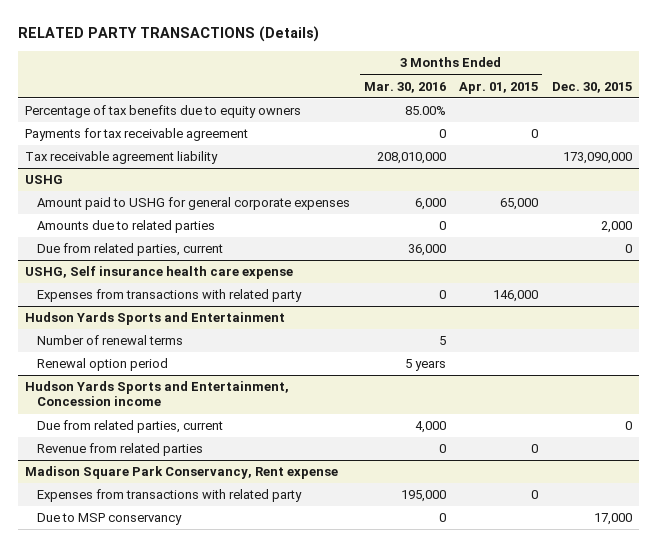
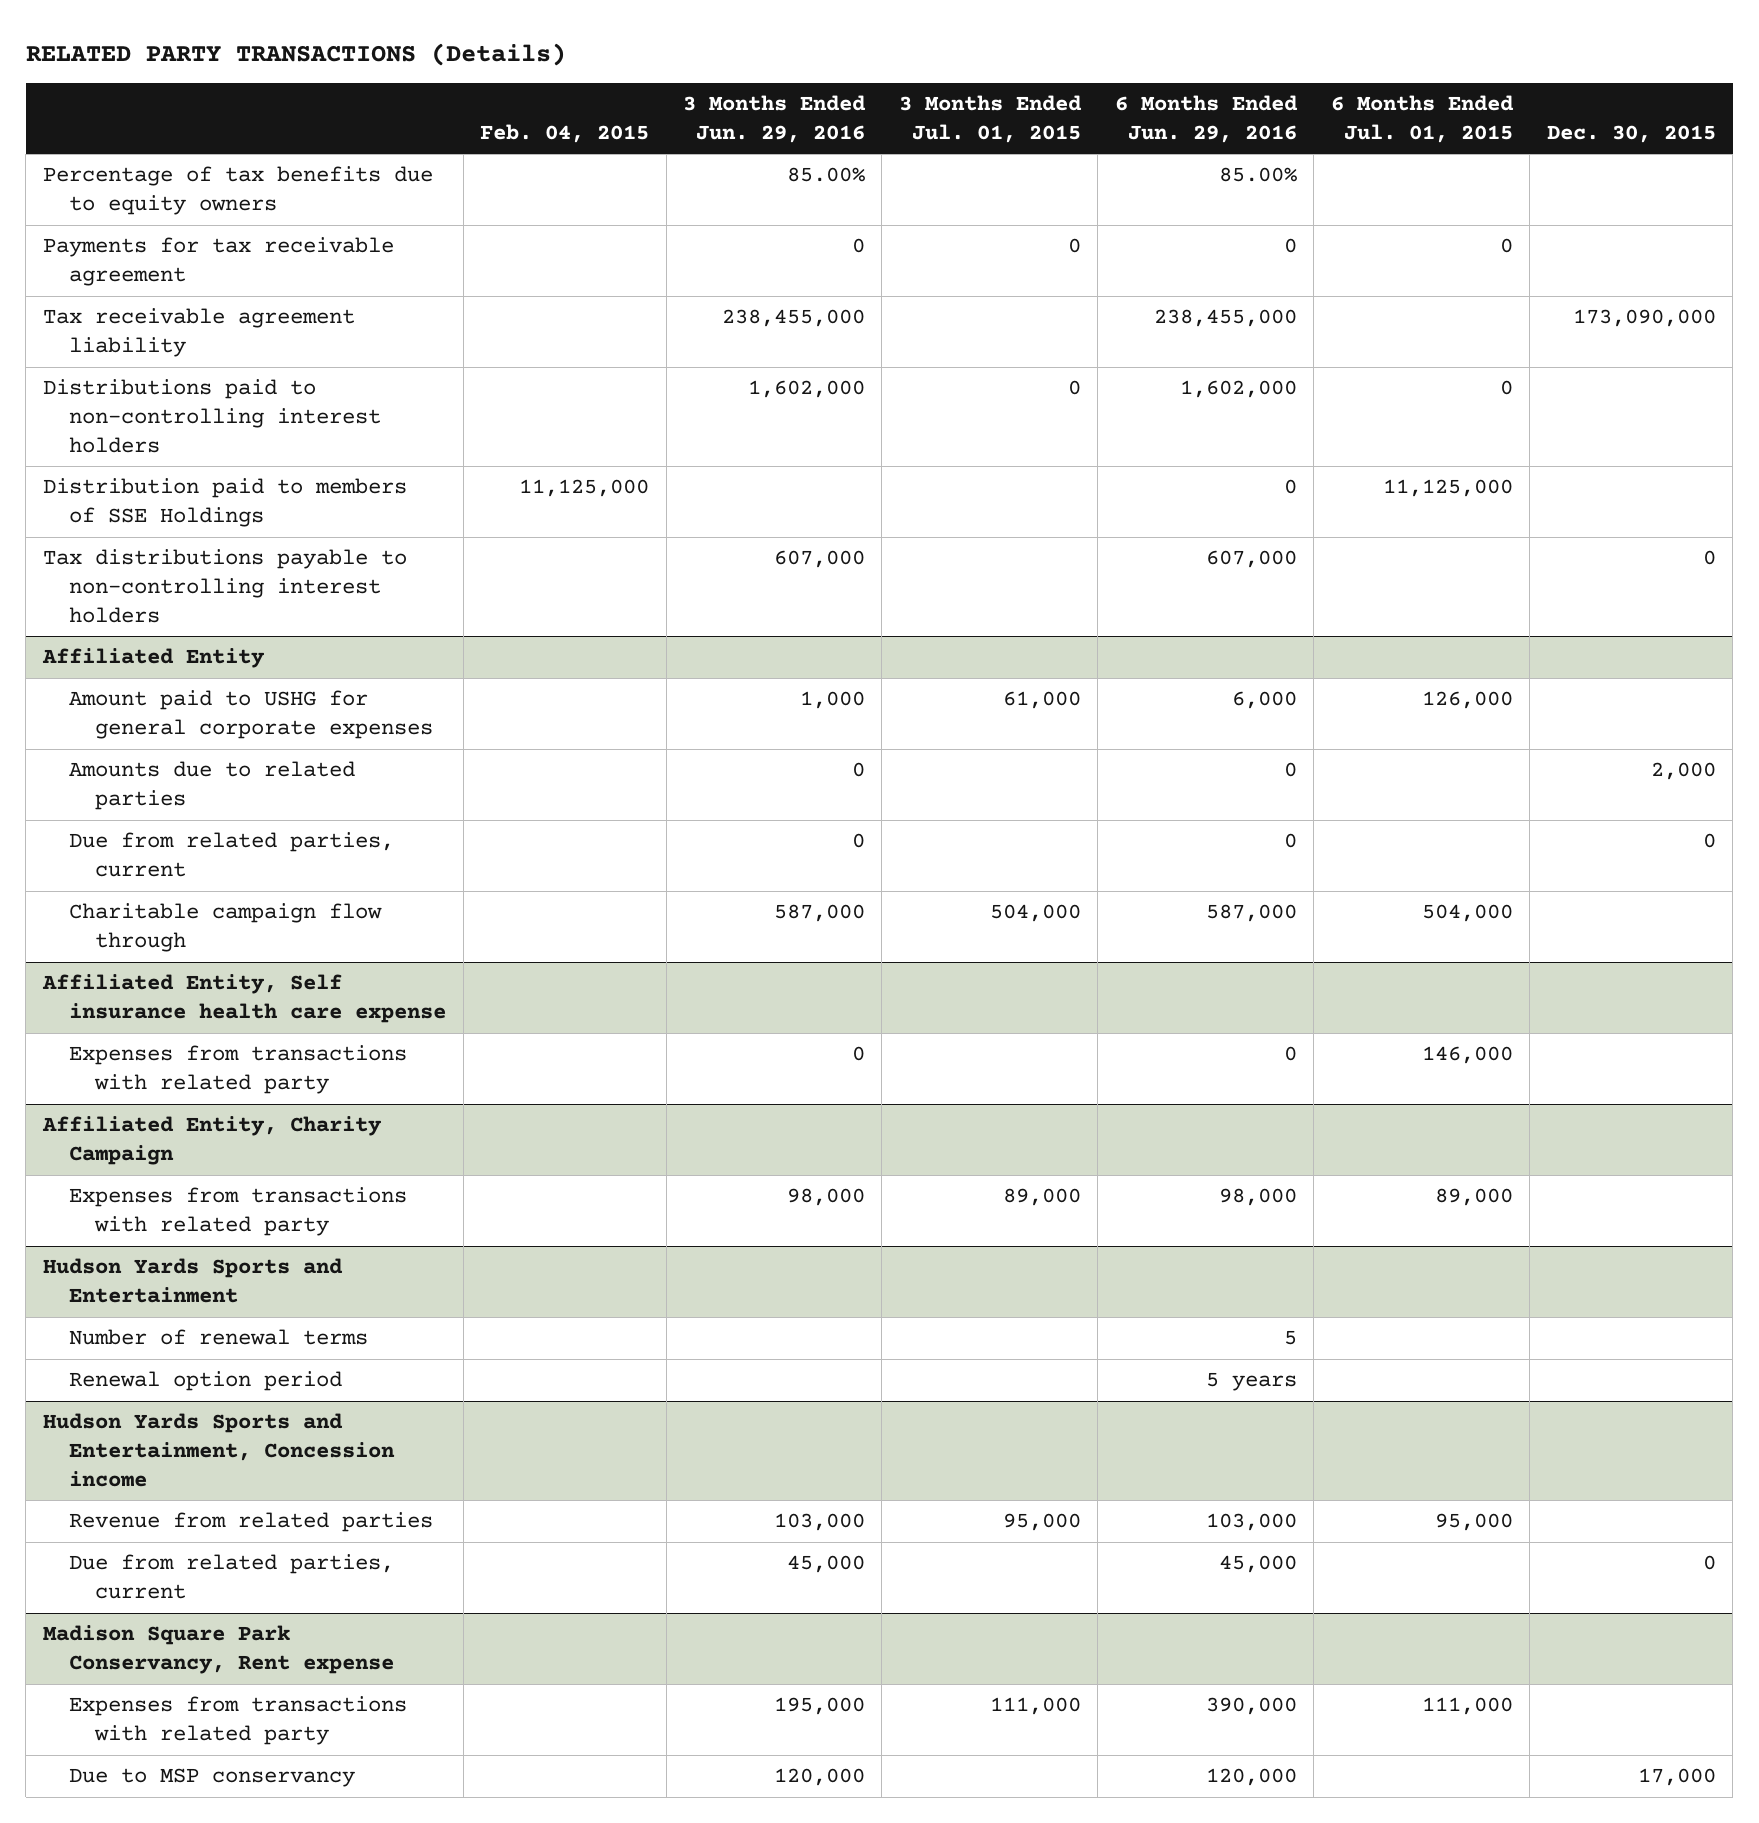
- | 3 Months Ended Mar. 30, 2016 | 3 Months Ended Apr. 01, 2015 | Dec. 30, 2015
+ | Feb. 04, 2015 | 3 Months Ended Jun. 29, 2016 | 3 Months Ended Jul. 01, 2015 | 6 Months Ended Jun. 29, 2016 | 6 Months Ended Jul. 01, 2015 | Dec. 30, 2015
- USHG
+ Distributions paid to non-controlling interest holders | | 1,602,000 | 0 | 1,602,000 | 0 |
+ Distribution paid to members of SSE Holdings | 11,125,000 | | | 0 | 11,125,000 |
+ Tax distributions payable to non-controlling interest holders | | 607,000 | | 607,000 | | 0
+ Affiliated Entity
- USHG, Self insurance health care expense
+ Charitable campaign flow through | | 587,000 | 504,000 | 587,000 | 504,000 |
+ Affiliated Entity, Self insurance health care expense
+ Affiliated Entity, Charity Campaign
+ Expenses from transactions with related party | | 98,000 | 89,000 | 98,000 | 89,000 |
@ Hudson Yards Sports and Entertainment, Concession income
moved down: Due from related parties, current | | 45,000 | | 45,000 | | 0

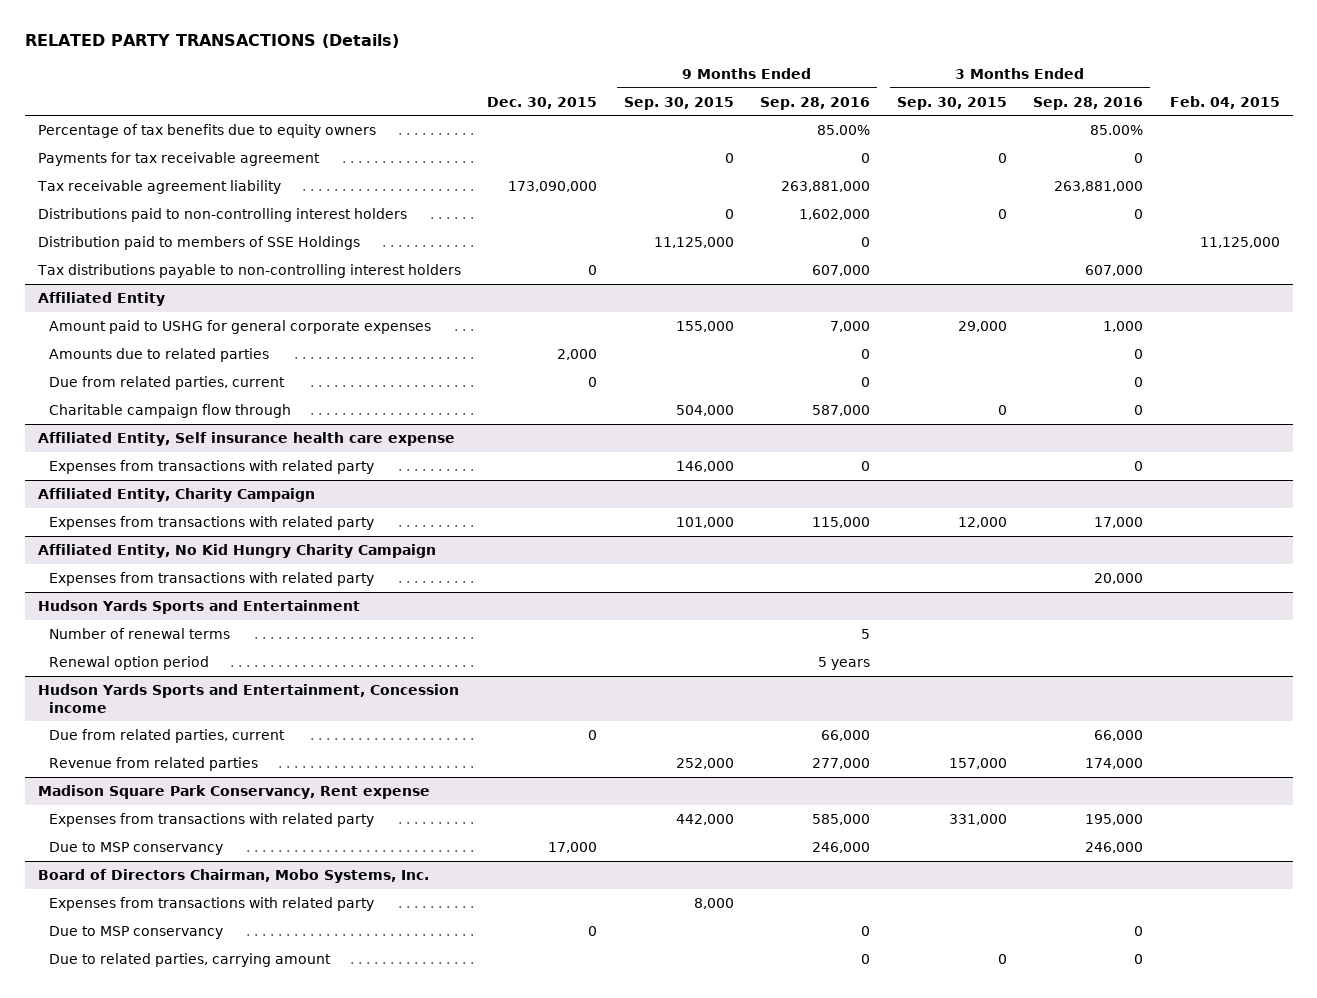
- | Feb. 04, 2015 | 3 Months Ended Jun. 29, 2016 | 3 Months Ended Jul. 01, 2015 | 6 Months Ended Jun. 29, 2016 | 6 Months Ended Jul. 01, 2015 | Dec. 30, 2015
+ | Dec. 30, 2015 | 9 Months Ended Sep. 30, 2015 | 9 Months Ended Sep. 28, 2016 | 3 Months Ended Sep. 30, 2015 | 3 Months Ended Sep. 28, 2016 | Feb. 04, 2015
+ Affiliated Entity, No Kid Hungry Charity Campaign
+ Expenses from transactions with related party | | | | | 20,000 |
@ Hudson Yards Sports and Entertainment, Concession income
moved down: Revenue from related parties | | 252,000 | 277,000 | 157,000 | 174,000 |
+ Board of Directors Chairman, Mobo Systems, Inc.
+ Expenses from transactions with related party | | 8,000 | | | |
+ Due to MSP conservancy | 0 | | 0 | | 0 |
+ Due to related parties, carrying amount | | | 0 | 0 | 0 |

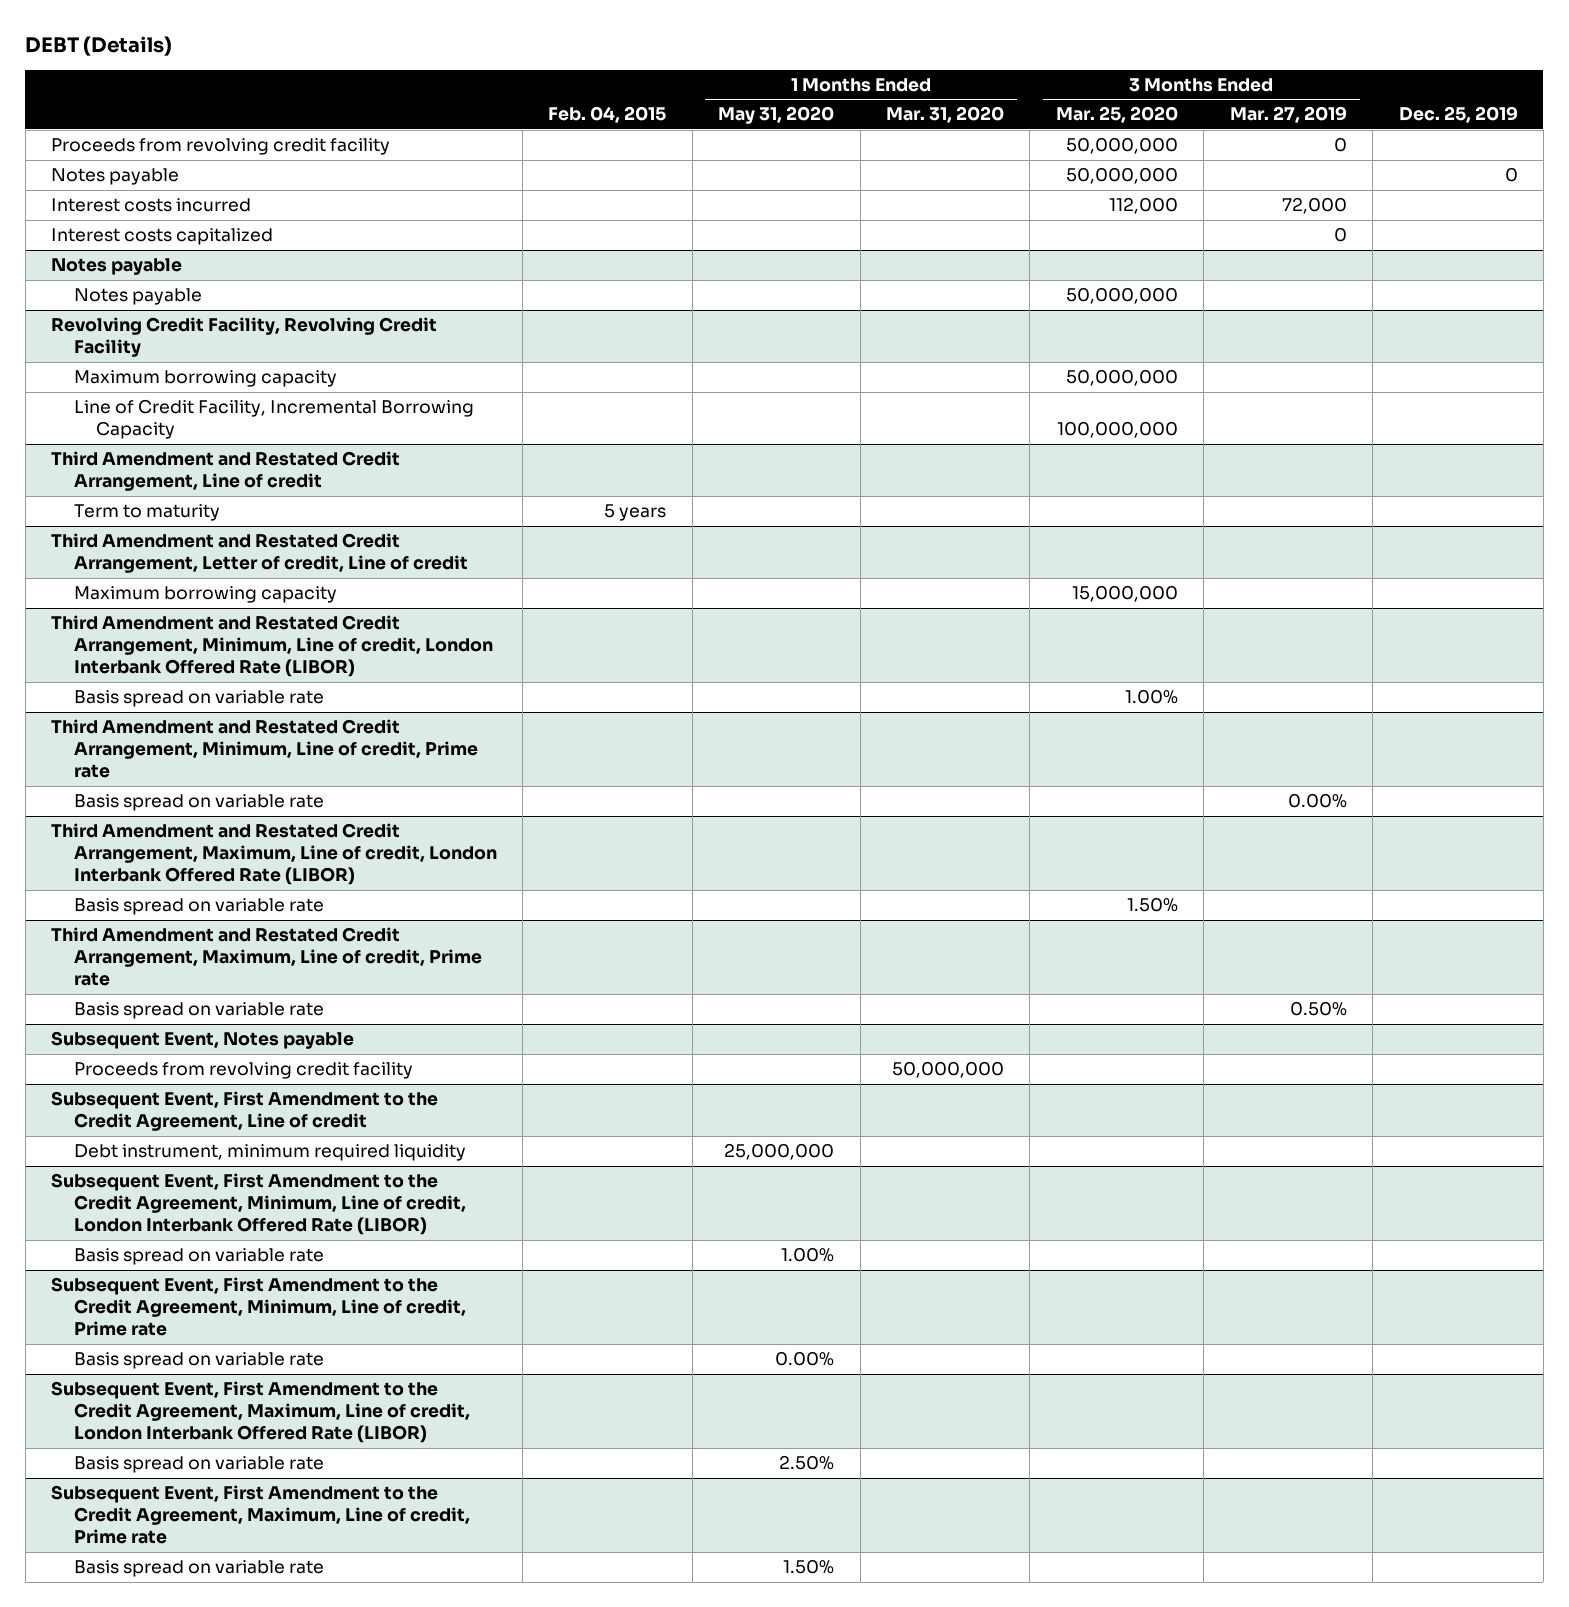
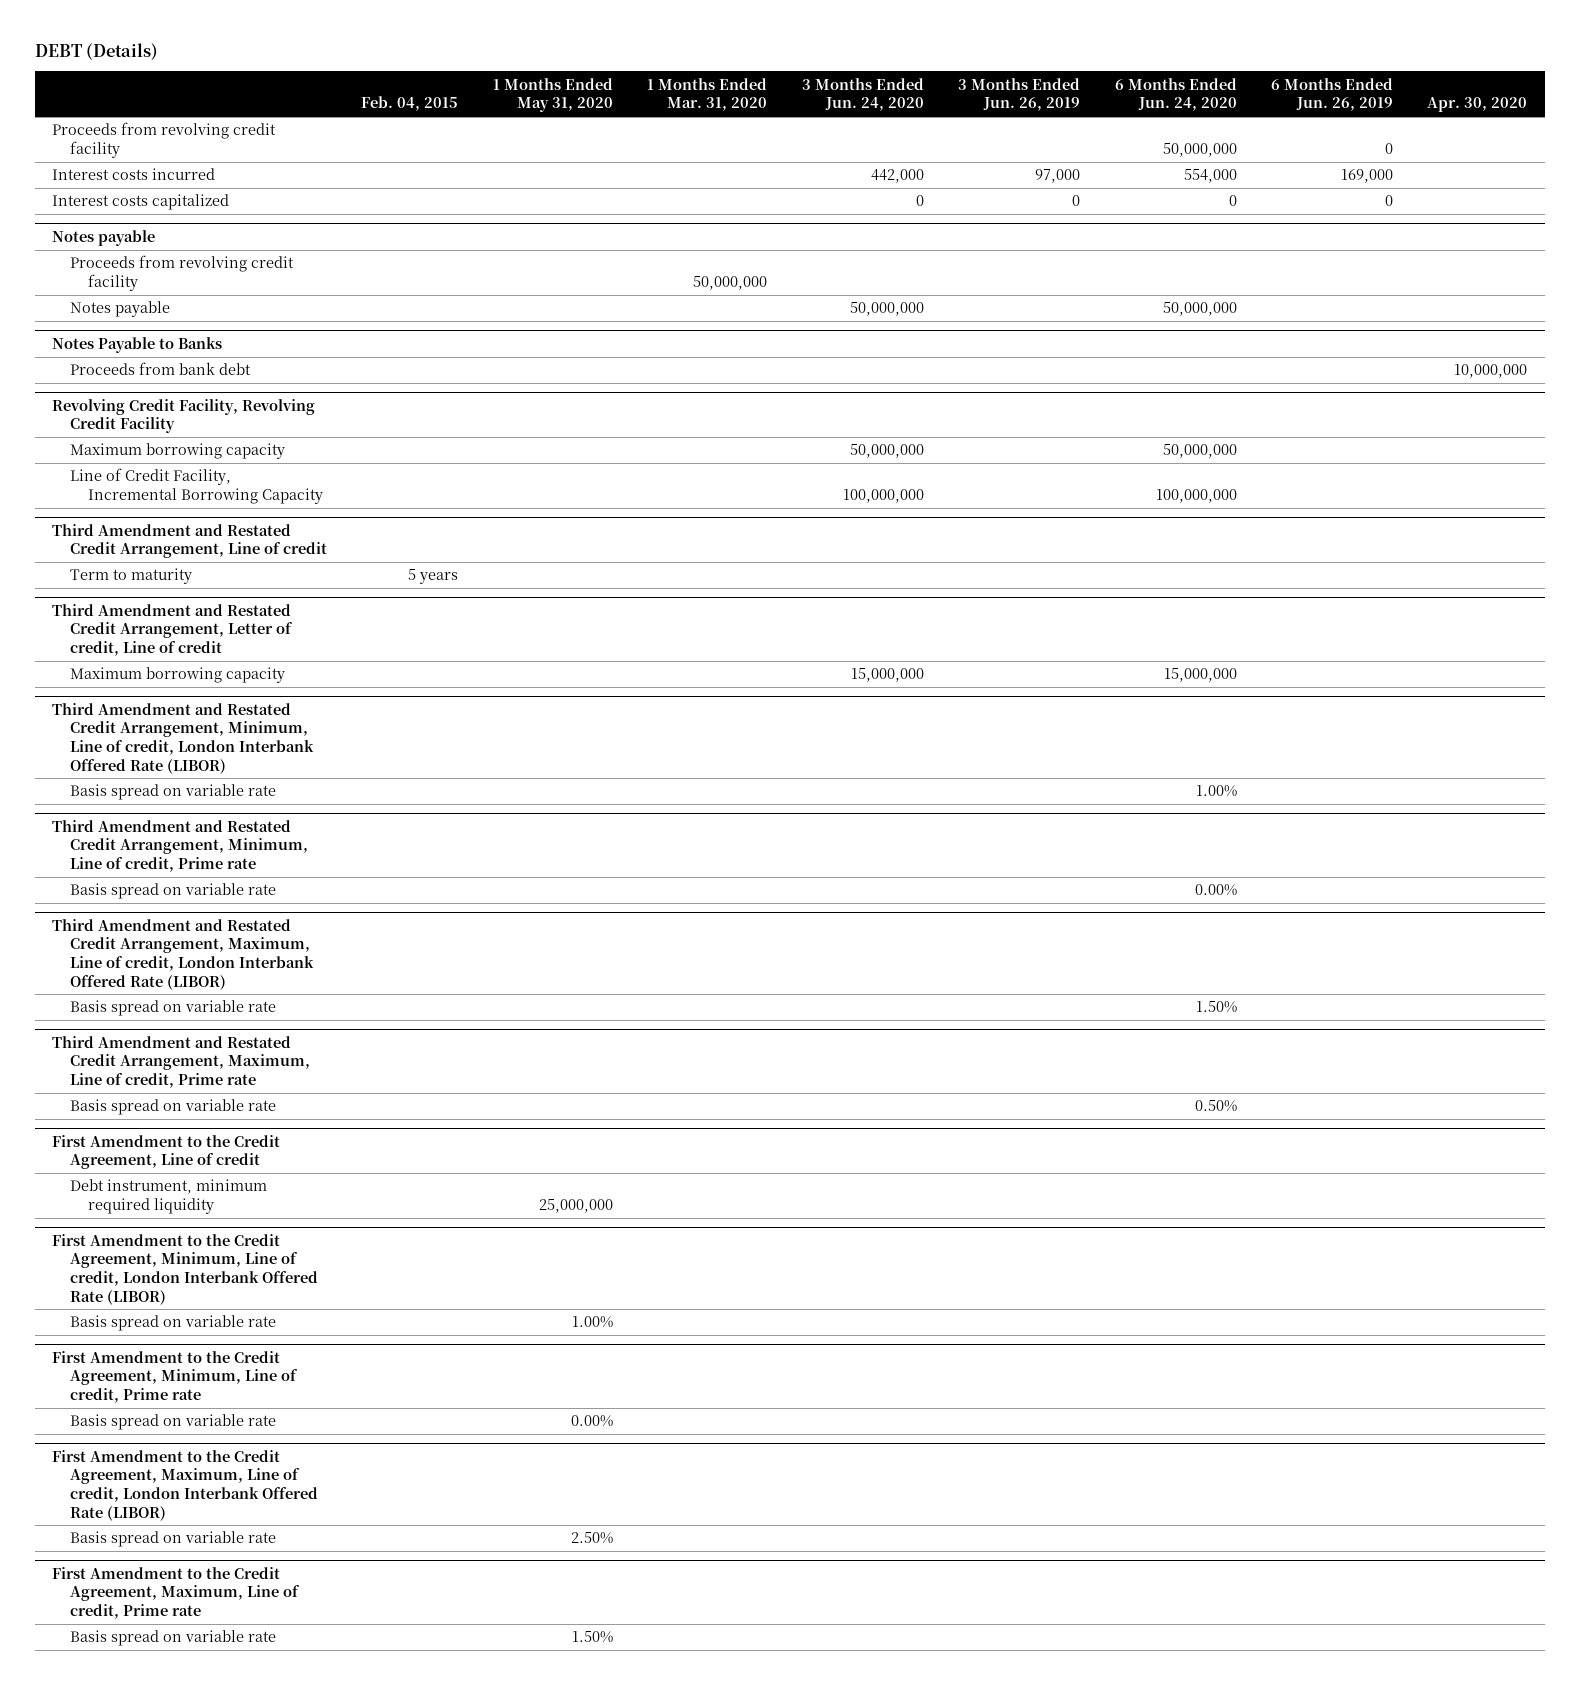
- | Feb. 04, 2015 | 1 Months Ended May 31, 2020 | 1 Months Ended Mar. 31, 2020 | 3 Months Ended Mar. 25, 2020 | 3 Months Ended Mar. 27, 2019 | Dec. 25, 2019
+ | Feb. 04, 2015 | 1 Months Ended May 31, 2020 | 1 Months Ended Mar. 31, 2020 | 3 Months Ended Jun. 24, 2020 | 3 Months Ended Jun. 26, 2019 | 6 Months Ended Jun. 24, 2020 | 6 Months Ended Jun. 26, 2019 | Apr. 30, 2020
- Notes payable | | | | 50,000,000 | | 0
@ Notes payable
+ Proceeds from revolving credit facility | | | 50,000,000 | | | | |
+ Notes Payable to Banks
+ Proceeds from bank debt | | | | | | | | 10,000,000
- Subsequent Event, Notes payable
- Proceeds from revolving credit facility | | | 50,000,000 | | |
- Subsequent Event, First Amendment to the Credit Agreement, Line of credit
+ First Amendment to the Credit Agreement, Line of credit
- Subsequent Event, First Amendment to the Credit Agreement, Minimum, Line of credit, London Interbank Offered Rate (LIBOR)
+ First Amendment to the Credit Agreement, Minimum, Line of credit, London Interbank Offered Rate (LIBOR)
- Subsequent Event, First Amendment to the Credit Agreement, Minimum, Line of credit, Prime rate
+ First Amendment to the Credit Agreement, Minimum, Line of credit, Prime rate
- Subsequent Event, First Amendment to the Credit Agreement, Maximum, Line of credit, London Interbank Offered Rate (LIBOR)
+ First Amendment to the Credit Agreement, Maximum, Line of credit, London Interbank Offered Rate (LIBOR)
- Subsequent Event, First Amendment to the Credit Agreement, Maximum, Line of credit, Prime rate
+ First Amendment to the Credit Agreement, Maximum, Line of credit, Prime rate

